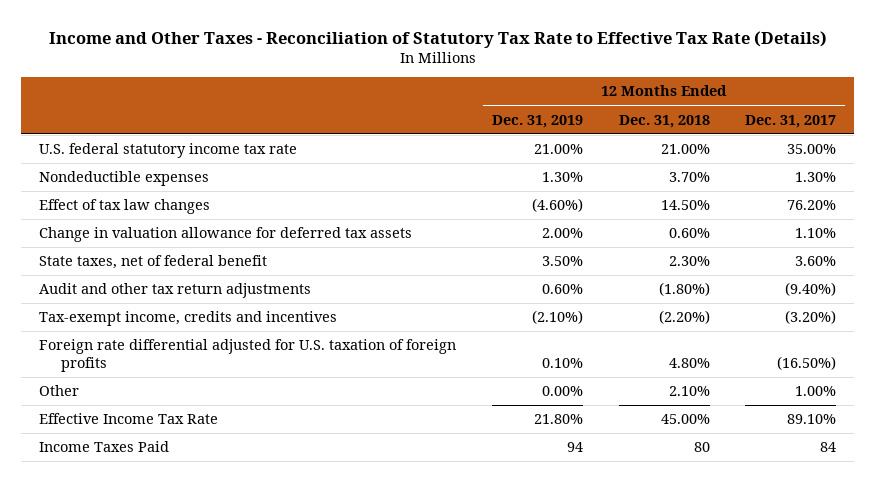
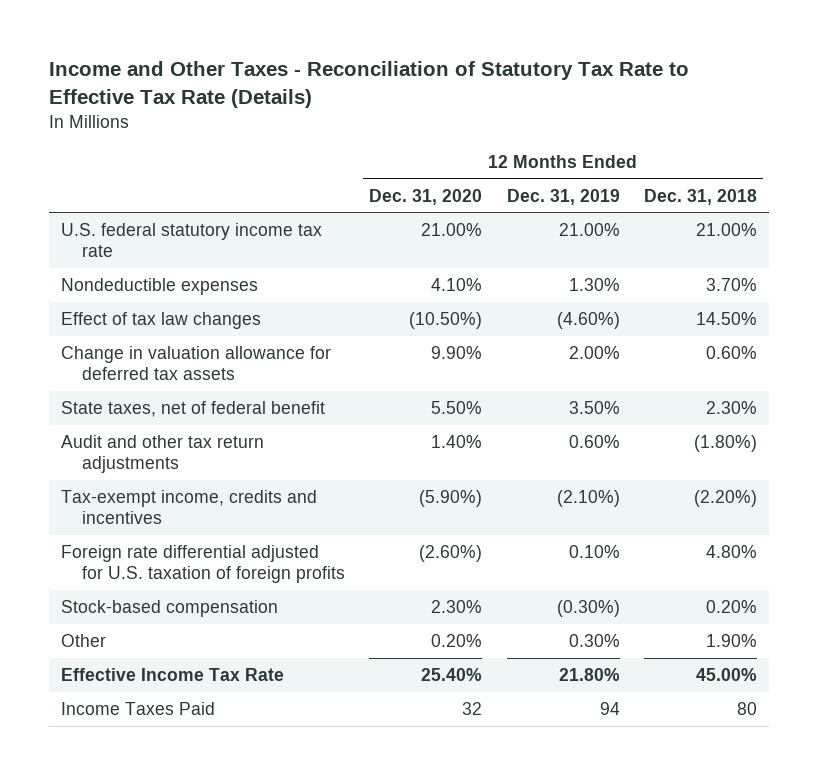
- | 12 Months Ended Dec. 31, 2019 | 12 Months Ended Dec. 31, 2018 | 12 Months Ended Dec. 31, 2017
+ | 12 Months Ended Dec. 31, 2020 | 12 Months Ended Dec. 31, 2019 | 12 Months Ended Dec. 31, 2018
- Other | 0.00% | 2.10% | 1.00%
+ Stock-based compensation | 2.30% | (0.30%) | 0.20%
+ Other | 0.20% | 0.30% | 1.90%

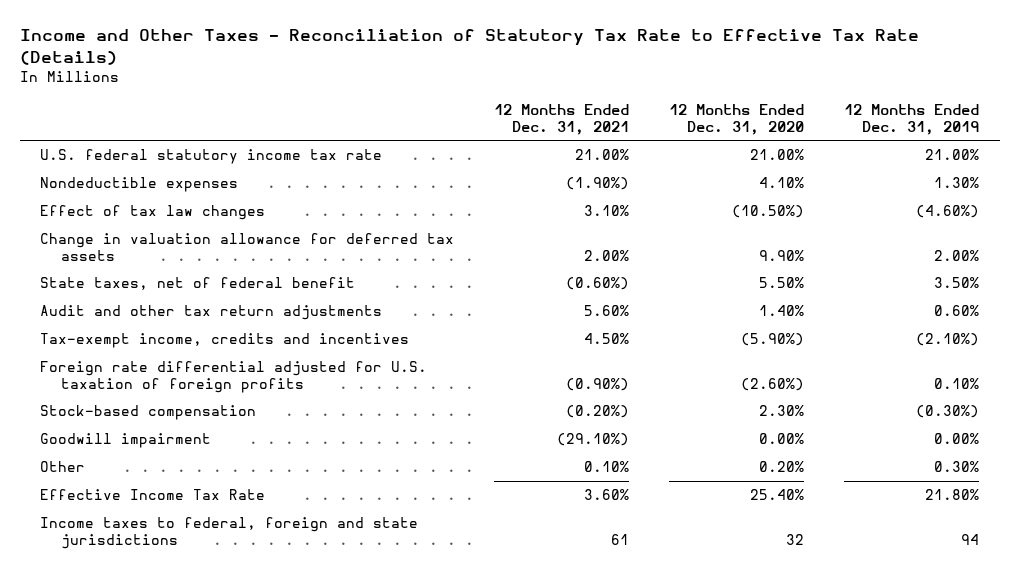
- | 12 Months Ended Dec. 31, 2020 | 12 Months Ended Dec. 31, 2019 | 12 Months Ended Dec. 31, 2018
+ | 12 Months Ended Dec. 31, 2021 | 12 Months Ended Dec. 31, 2020 | 12 Months Ended Dec. 31, 2019
+ Goodwill impairment | (29.10%) | 0.00% | 0.00%
- Income Taxes Paid | 32 | 94 | 80
+ Income taxes to federal, foreign and state jurisdictions | 61 | 32 | 94

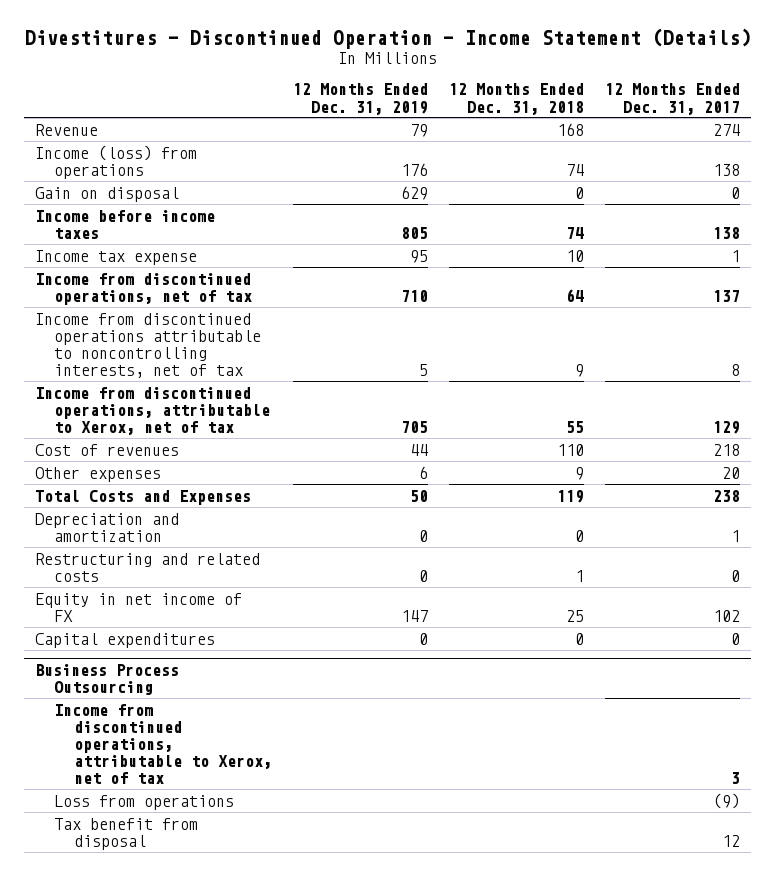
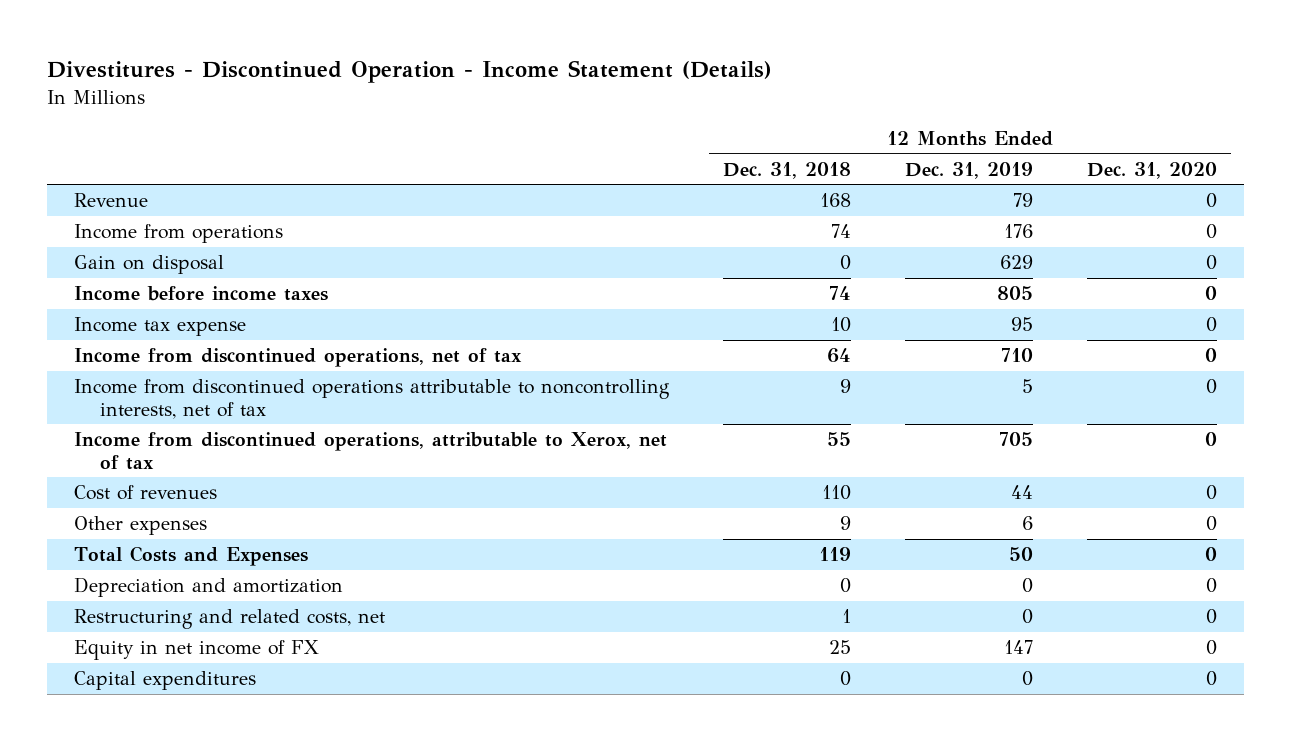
- | 12 Months Ended Dec. 31, 2019 | 12 Months Ended Dec. 31, 2018 | 12 Months Ended Dec. 31, 2017
+ | 12 Months Ended Dec. 31, 2018 | 12 Months Ended Dec. 31, 2019 | 12 Months Ended Dec. 31, 2020
- Income (loss) from operations | 176 | 74 | 138
+ Income from operations | 74 | 176 | 0
- Restructuring and related costs | 0 | 1 | 0
+ Restructuring and related costs, net | 1 | 0 | 0
- Business Process Outsourcing
- Income from discontinued operations, attributable to Xerox, net of tax | | | 3
- Loss from operations | | | (9)
- Tax benefit from disposal | | | 12

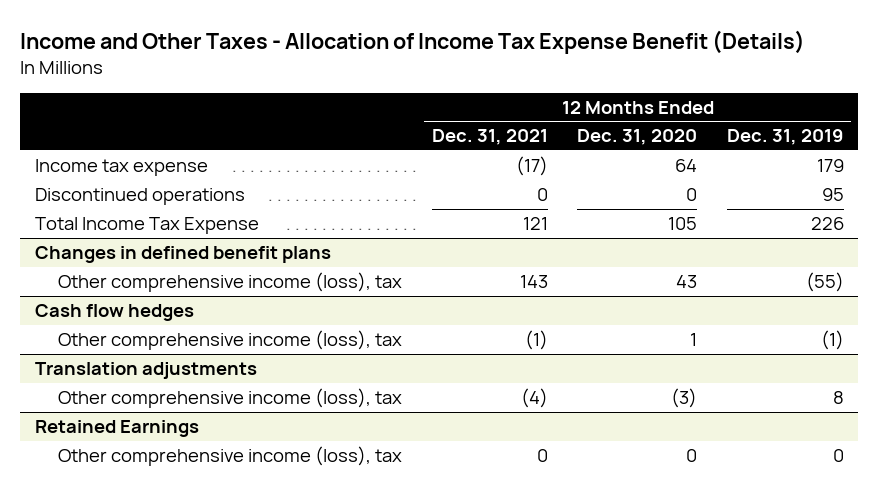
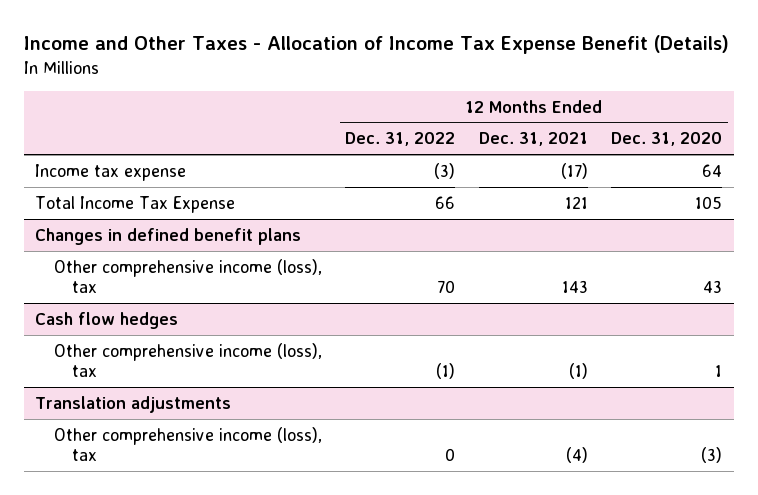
- | 12 Months Ended Dec. 31, 2021 | 12 Months Ended Dec. 31, 2020 | 12 Months Ended Dec. 31, 2019
+ | 12 Months Ended Dec. 31, 2022 | 12 Months Ended Dec. 31, 2021 | 12 Months Ended Dec. 31, 2020
- Discontinued operations | 0 | 0 | 95
- Retained Earnings
- Other comprehensive income (loss), tax | 0 | 0 | 0

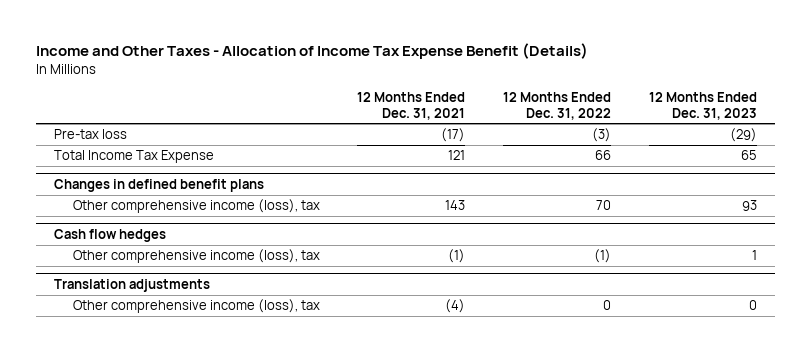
- | 12 Months Ended Dec. 31, 2022 | 12 Months Ended Dec. 31, 2021 | 12 Months Ended Dec. 31, 2020
+ | 12 Months Ended Dec. 31, 2021 | 12 Months Ended Dec. 31, 2022 | 12 Months Ended Dec. 31, 2023
- Income tax expense | (3) | (17) | 64
+ Pre-tax loss | (17) | (3) | (29)

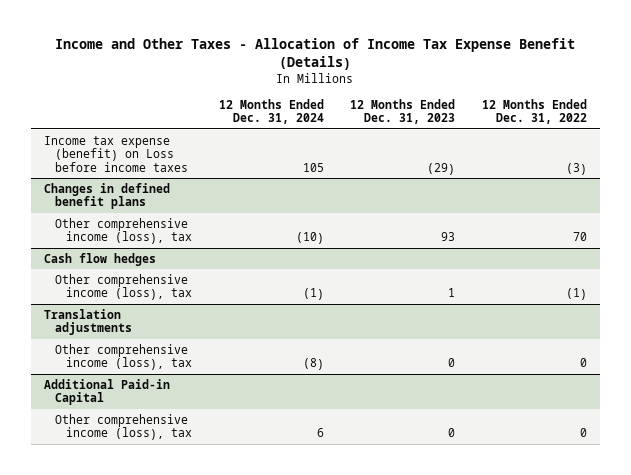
- | 12 Months Ended Dec. 31, 2021 | 12 Months Ended Dec. 31, 2022 | 12 Months Ended Dec. 31, 2023
+ | 12 Months Ended Dec. 31, 2024 | 12 Months Ended Dec. 31, 2023 | 12 Months Ended Dec. 31, 2022
- Pre-tax loss | (17) | (3) | (29)
- Total Income Tax Expense | 121 | 66 | 65
+ Income tax expense (benefit) on Loss before income taxes | 105 | (29) | (3)
+ Additional Paid-in Capital
+ Other comprehensive income (loss), tax | 6 | 0 | 0

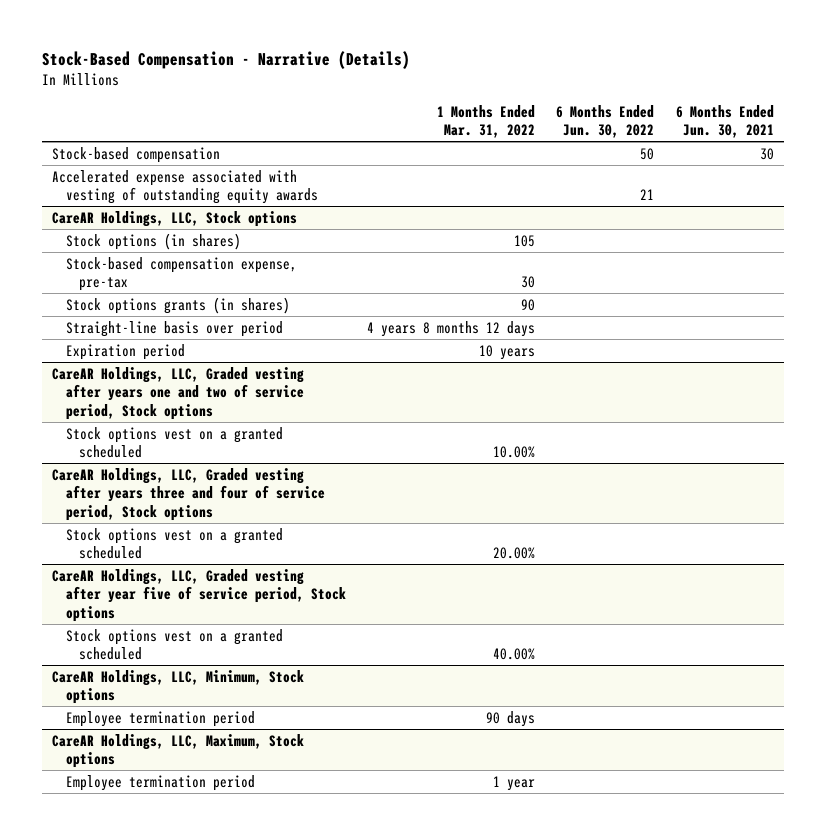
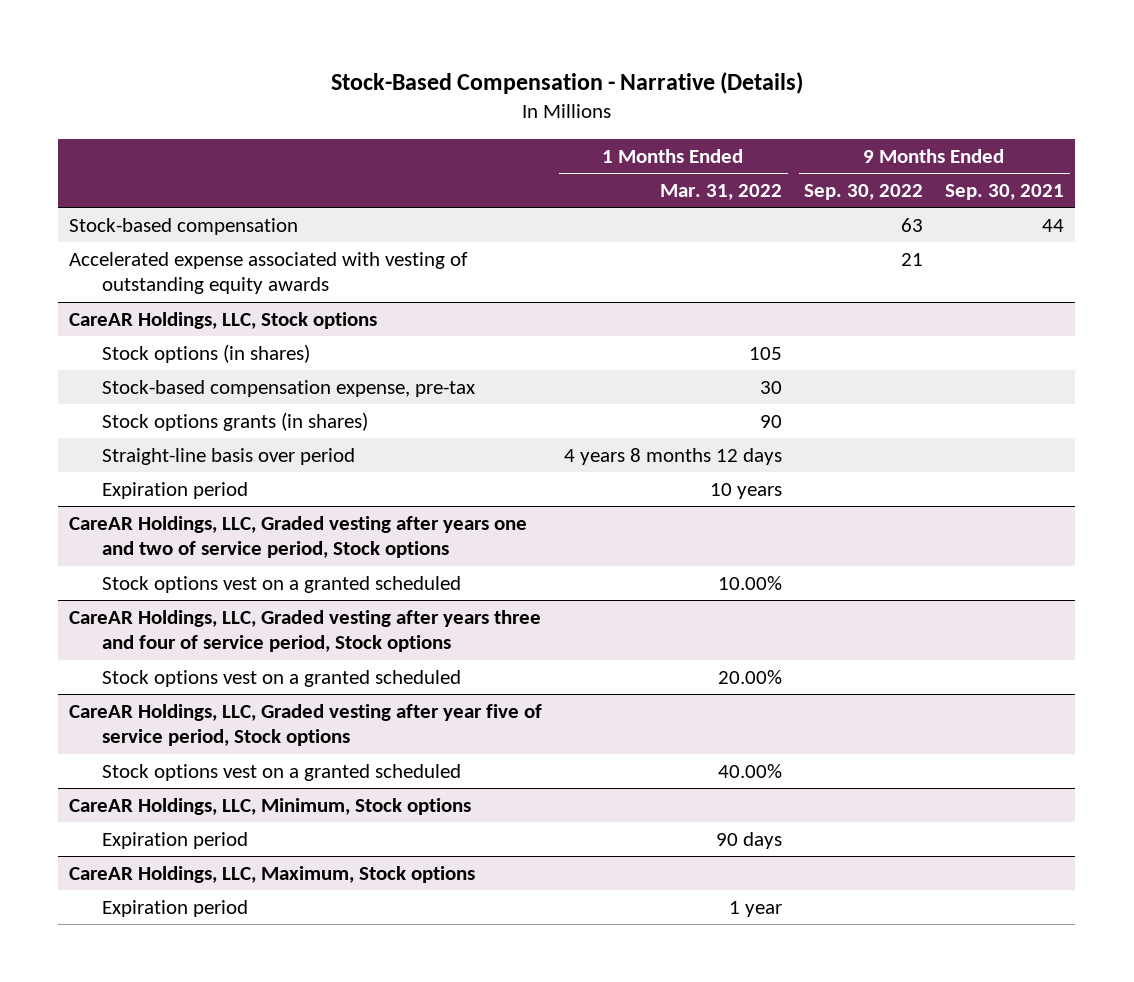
- | 1 Months Ended Mar. 31, 2022 | 6 Months Ended Jun. 30, 2022 | 6 Months Ended Jun. 30, 2021
+ | 1 Months Ended Mar. 31, 2022 | 9 Months Ended Sep. 30, 2022 | 9 Months Ended Sep. 30, 2021
@ CareAR Holdings, LLC, Minimum, Stock options
- Employee termination period | 90 days | |
+ Expiration period | 90 days | |
@ CareAR Holdings, LLC, Maximum, Stock options
- Employee termination period | 1 year | |
+ Expiration period | 1 year | |

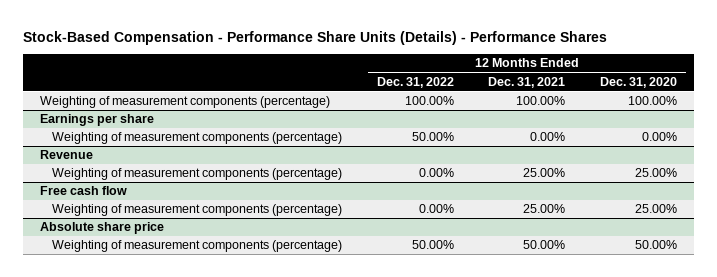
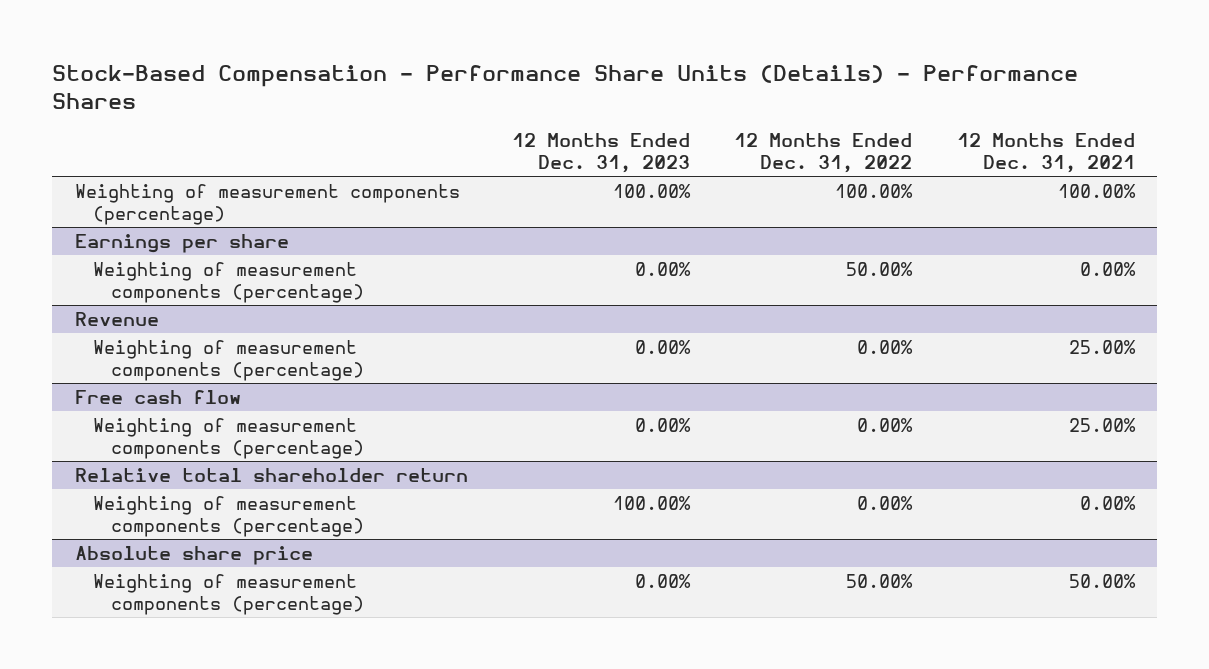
- | 12 Months Ended Dec. 31, 2022 | 12 Months Ended Dec. 31, 2021 | 12 Months Ended Dec. 31, 2020
+ | 12 Months Ended Dec. 31, 2023 | 12 Months Ended Dec. 31, 2022 | 12 Months Ended Dec. 31, 2021
+ Relative total shareholder return
+ Weighting of measurement components (percentage) | 100.00% | 0.00% | 0.00%

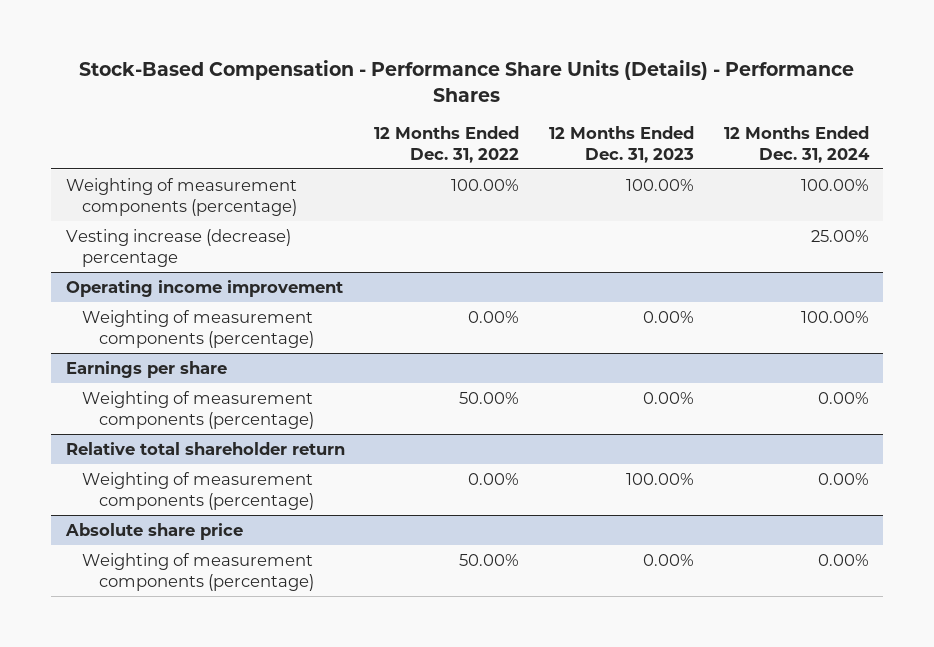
- | 12 Months Ended Dec. 31, 2023 | 12 Months Ended Dec. 31, 2022 | 12 Months Ended Dec. 31, 2021
+ | 12 Months Ended Dec. 31, 2022 | 12 Months Ended Dec. 31, 2023 | 12 Months Ended Dec. 31, 2024
+ Vesting increase (decrease) percentage | | | 25.00%
+ Operating income improvement
+ Weighting of measurement components (percentage) | 0.00% | 0.00% | 100.00%
- Revenue
- Weighting of measurement components (percentage) | 0.00% | 0.00% | 25.00%
- Free cash flow
- Weighting of measurement components (percentage) | 0.00% | 0.00% | 25.00%

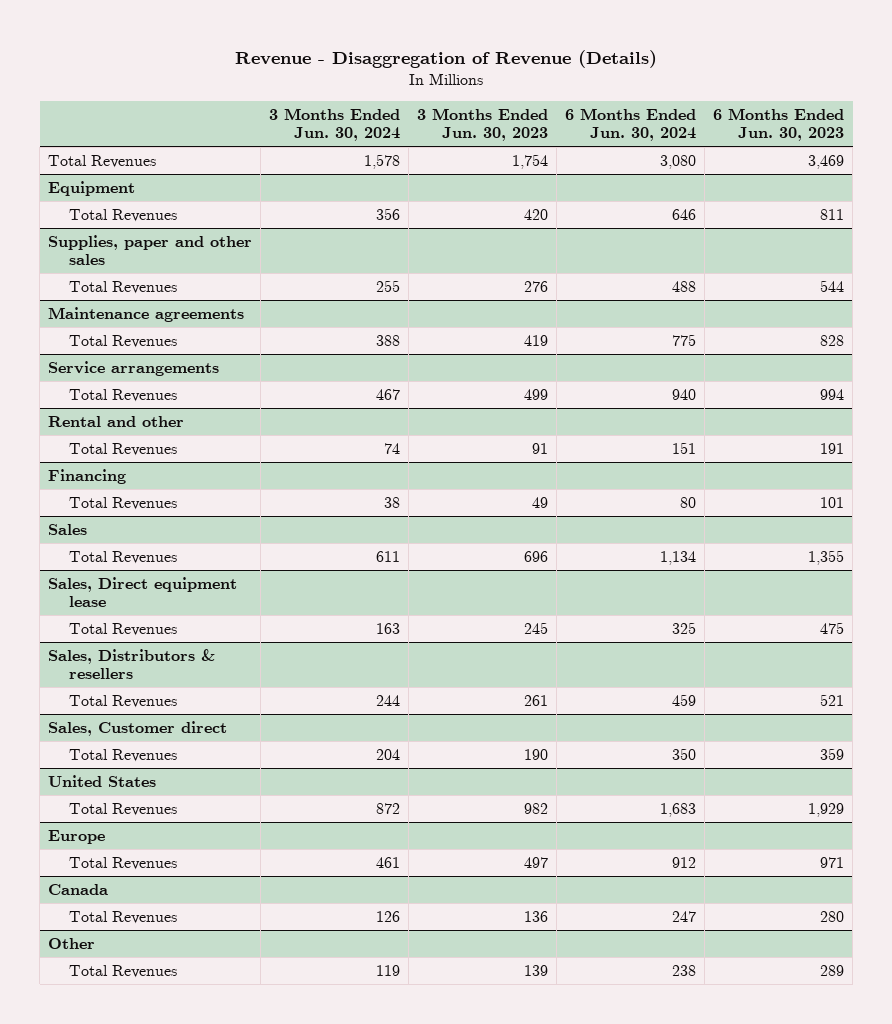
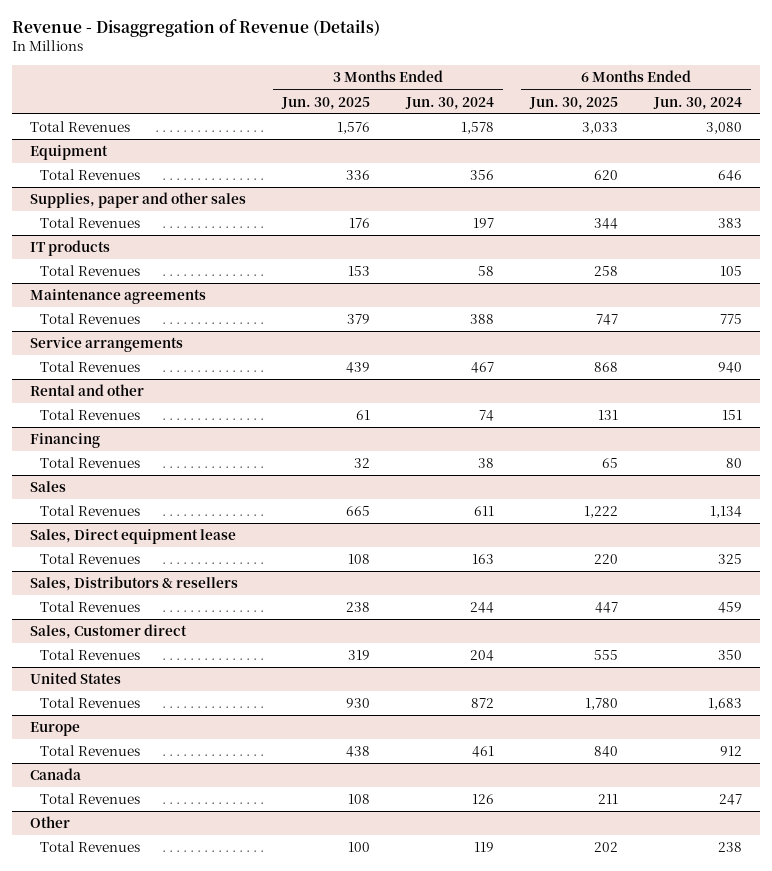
- | 3 Months Ended Jun. 30, 2024 | 3 Months Ended Jun. 30, 2023 | 6 Months Ended Jun. 30, 2024 | 6 Months Ended Jun. 30, 2023
+ | 3 Months Ended Jun. 30, 2025 | 3 Months Ended Jun. 30, 2024 | 6 Months Ended Jun. 30, 2025 | 6 Months Ended Jun. 30, 2024
@ Supplies, paper and other sales
- Total Revenues | 255 | 276 | 488 | 544
+ Total Revenues | 176 | 197 | 344 | 383
+ IT products
+ Total Revenues | 153 | 58 | 258 | 105

